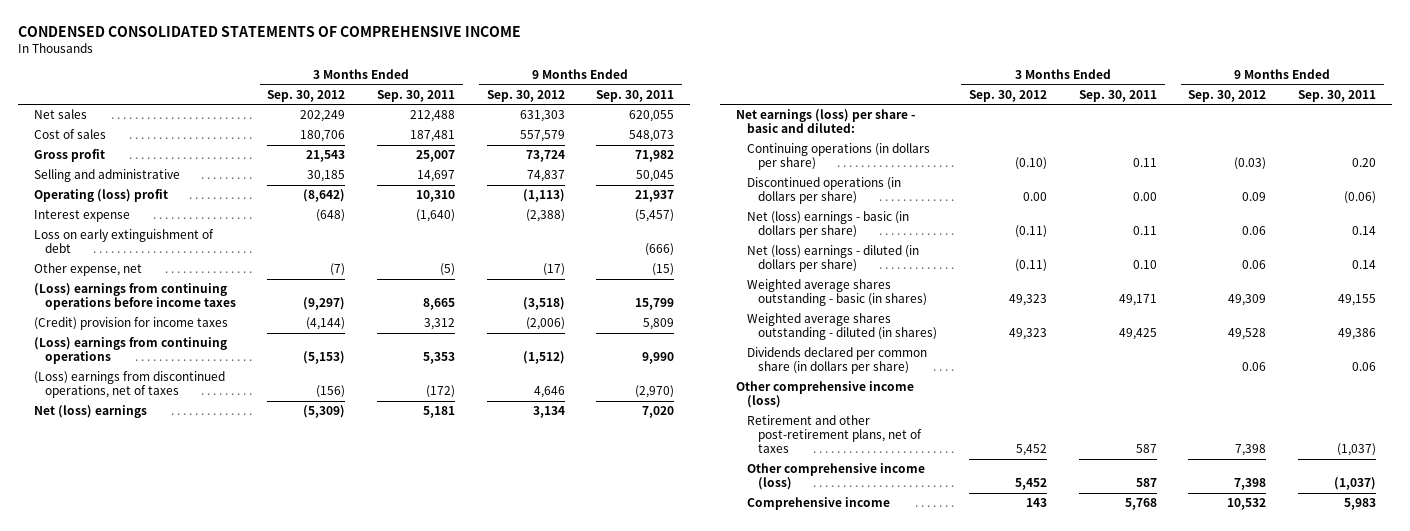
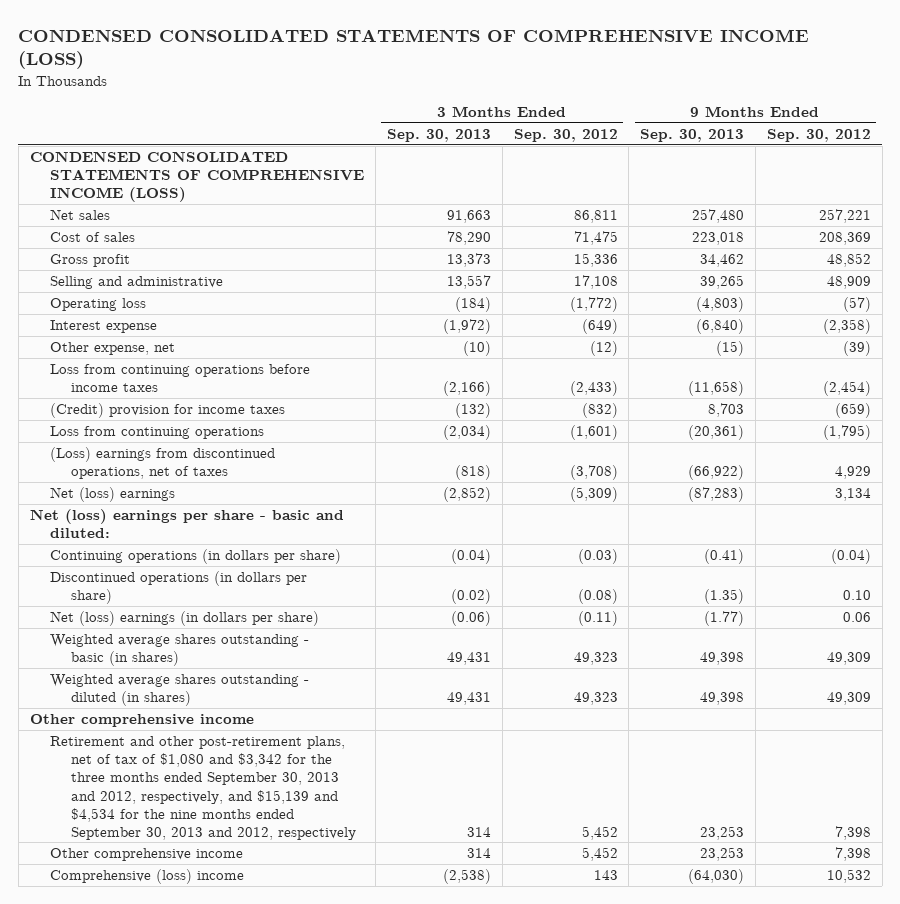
- CONDENSED CONSOLIDATED STATEMENTS OF COMPREHENSIVE INCOME
+ CONDENSED CONSOLIDATED STATEMENTS OF COMPREHENSIVE INCOME (LOSS)
- | 3 Months Ended Sep. 30, 2012 | 3 Months Ended Sep. 30, 2011 | 9 Months Ended Sep. 30, 2012 | 9 Months Ended Sep. 30, 2011
+ | 3 Months Ended Sep. 30, 2013 | 3 Months Ended Sep. 30, 2012 | 9 Months Ended Sep. 30, 2013 | 9 Months Ended Sep. 30, 2012
- Net sales | 202,249 | 212,488 | 631,303 | 620,055
- Cost of sales | 180,706 | 187,481 | 557,579 | 548,073
- Gross profit | 21,543 | 25,007 | 73,724 | 71,982
- Selling and administrative | 30,185 | 14,697 | 74,837 | 50,045
- Operating (loss) profit | (8,642) | 10,310 | (1,113) | 21,937
- Interest expense | (648) | (1,640) | (2,388) | (5,457)
- Loss on early extinguishment of debt | | | | (666)
- Other expense, net | (7) | (5) | (17) | (15)
- (Loss) earnings from continuing operations before income taxes | (9,297) | 8,665 | (3,518) | 15,799
- (Credit) provision for income taxes | (4,144) | 3,312 | (2,006) | 5,809
- (Loss) earnings from continuing operations | (5,153) | 5,353 | (1,512) | 9,990
- (Loss) earnings from discontinued operations, net of taxes | (156) | (172) | 4,646 | (2,970)
+ CONDENSED CONSOLIDATED STATEMENTS OF COMPREHENSIVE INCOME (LOSS)
+ Net sales | 91,663 | 86,811 | 257,480 | 257,221
+ Cost of sales | 78,290 | 71,475 | 223,018 | 208,369
+ Gross profit | 13,373 | 15,336 | 34,462 | 48,852
+ Selling and administrative | 13,557 | 17,108 | 39,265 | 48,909
+ Operating loss | (184) | (1,772) | (4,803) | (57)
+ Interest expense | (1,972) | (649) | (6,840) | (2,358)
+ Other expense, net | (10) | (12) | (15) | (39)
+ Loss from continuing operations before income taxes | (2,166) | (2,433) | (11,658) | (2,454)
+ (Credit) provision for income taxes | (132) | (832) | 8,703 | (659)
+ Loss from continuing operations | (2,034) | (1,601) | (20,361) | (1,795)
+ (Loss) earnings from discontinued operations, net of taxes | (818) | (3,708) | (66,922) | 4,929
- Net earnings (loss) per share - basic and diluted:
- Continuing operations (in dollars per share) | (0.10) | 0.11 | (0.03) | 0.20
- Discontinued operations (in dollars per share) | 0.00 | 0.00 | 0.09 | (0.06)
- Net (loss) earnings - basic (in dollars per share) | (0.11) | 0.11 | 0.06 | 0.14
- Net (loss) earnings - diluted (in dollars per share) | (0.11) | 0.10 | 0.06 | 0.14
+ Net (loss) earnings per share - basic and diluted:
+ Continuing operations (in dollars per share) | (0.04) | (0.03) | (0.41) | (0.04)
+ Discontinued operations (in dollars per share) | (0.02) | (0.08) | (1.35) | 0.10
+ Net (loss) earnings (in dollars per share) | (0.06) | (0.11) | (1.77) | 0.06
- Weighted average shares outstanding - diluted (in shares) | 49,323 | 49,425 | 49,528 | 49,386
- Dividends declared per common share (in dollars per share) | | | 0.06 | 0.06
- Other comprehensive income (loss)
- Retirement and other post-retirement plans, net of taxes | 5,452 | 587 | 7,398 | (1,037)
- Other comprehensive income (loss) | 5,452 | 587 | 7,398 | (1,037)
- Comprehensive income | 143 | 5,768 | 10,532 | 5,983
+ Weighted average shares outstanding - diluted (in shares) | 49,431 | 49,323 | 49,398 | 49,309
+ Other comprehensive income
+ Retirement and other post-retirement plans, net of tax of $1,080 and $3,342 for the three months ended September 30, 2013 and 2012, respectively, and $15,139 and $4,534 for the nine months ended September 30, 2013 and 2012, respectively | 314 | 5,452 | 23,253 | 7,398
+ Other comprehensive income | 314 | 5,452 | 23,253 | 7,398
+ Comprehensive (loss) income | (2,538) | 143 | (64,030) | 10,532

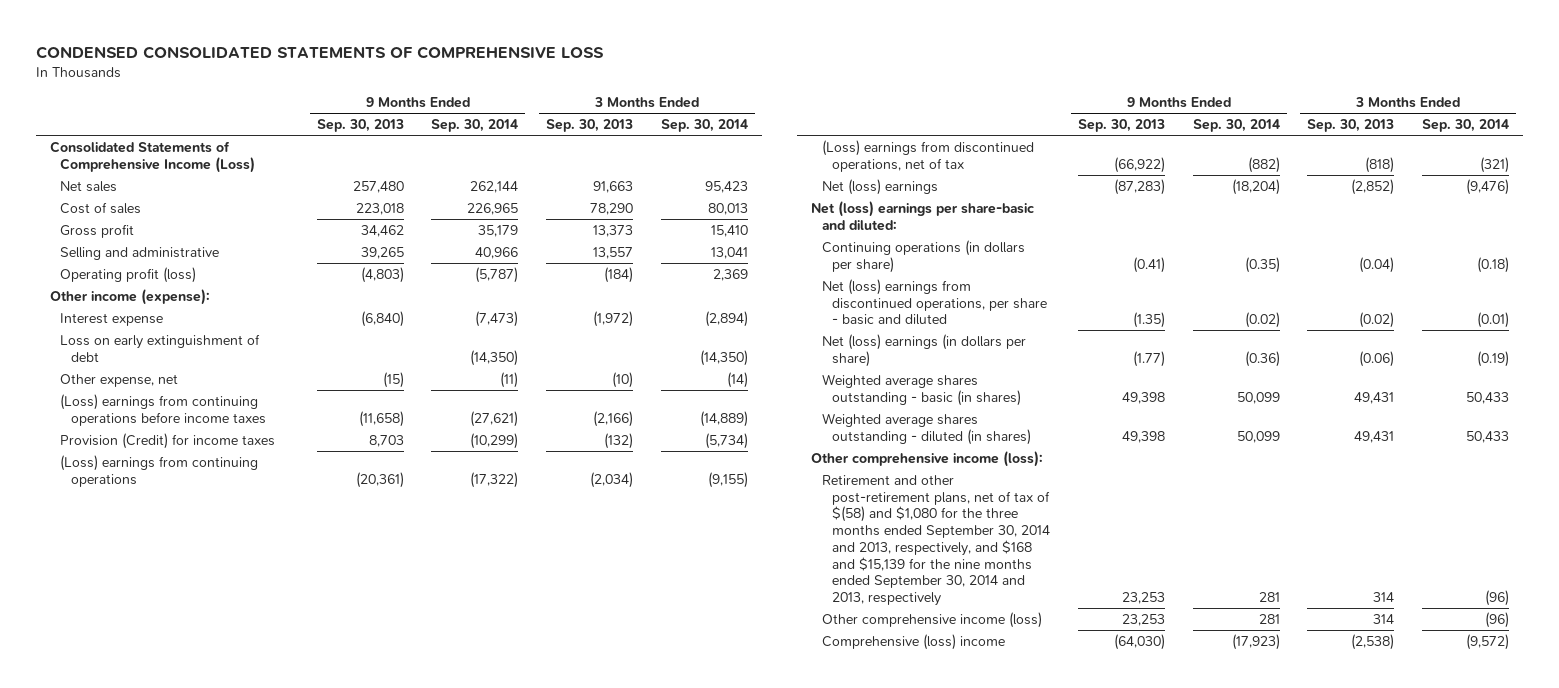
- CONDENSED CONSOLIDATED STATEMENTS OF COMPREHENSIVE INCOME (LOSS)
+ CONDENSED CONSOLIDATED STATEMENTS OF COMPREHENSIVE LOSS
- | 3 Months Ended Sep. 30, 2013 | 3 Months Ended Sep. 30, 2012 | 9 Months Ended Sep. 30, 2013 | 9 Months Ended Sep. 30, 2012
+ | 9 Months Ended Sep. 30, 2013 | 9 Months Ended Sep. 30, 2014 | 3 Months Ended Sep. 30, 2013 | 3 Months Ended Sep. 30, 2014
- CONDENSED CONSOLIDATED STATEMENTS OF COMPREHENSIVE INCOME (LOSS)
+ Consolidated Statements of Comprehensive Income (Loss)
- Operating loss | (184) | (1,772) | (4,803) | (57)
+ Operating profit (loss) | (4,803) | (5,787) | (184) | 2,369
+ Other income (expense):
+ Loss on early extinguishment of debt | | (14,350) | | (14,350)
- Loss from continuing operations before income taxes | (2,166) | (2,433) | (11,658) | (2,454)
- (Credit) provision for income taxes | (132) | (832) | 8,703 | (659)
- Loss from continuing operations | (2,034) | (1,601) | (20,361) | (1,795)
- (Loss) earnings from discontinued operations, net of taxes | (818) | (3,708) | (66,922) | 4,929
+ (Loss) earnings from continuing operations before income taxes | (11,658) | (27,621) | (2,166) | (14,889)
+ Provision (Credit) for income taxes | 8,703 | (10,299) | (132) | (5,734)
+ (Loss) earnings from continuing operations | (20,361) | (17,322) | (2,034) | (9,155)
+ (Loss) earnings from discontinued operations, net of tax | (66,922) | (882) | (818) | (321)
- Net (loss) earnings per share - basic and diluted:
+ Net (loss) earnings per share-basic and diluted:
- Discontinued operations (in dollars per share) | (0.02) | (0.08) | (1.35) | 0.10
+ Net (loss) earnings from discontinued operations, per share - basic and diluted | (1.35) | (0.02) | (0.02) | (0.01)
- Other comprehensive income
- Retirement and other post-retirement plans, net of tax of $1,080 and $3,342 for the three months ended September 30, 2013 and 2012, respectively, and $15,139 and $4,534 for the nine months ended September 30, 2013 and 2012, respectively | 314 | 5,452 | 23,253 | 7,398
- Other comprehensive income | 314 | 5,452 | 23,253 | 7,398
+ Other comprehensive income (loss):
+ Retirement and other post-retirement plans, net of tax of $(58) and $1,080 for the three months ended September 30, 2014 and 2013, respectively, and $168 and $15,139 for the nine months ended September 30, 2014 and 2013, respectively | 23,253 | 281 | 314 | (96)
+ Other comprehensive income (loss) | 23,253 | 281 | 314 | (96)

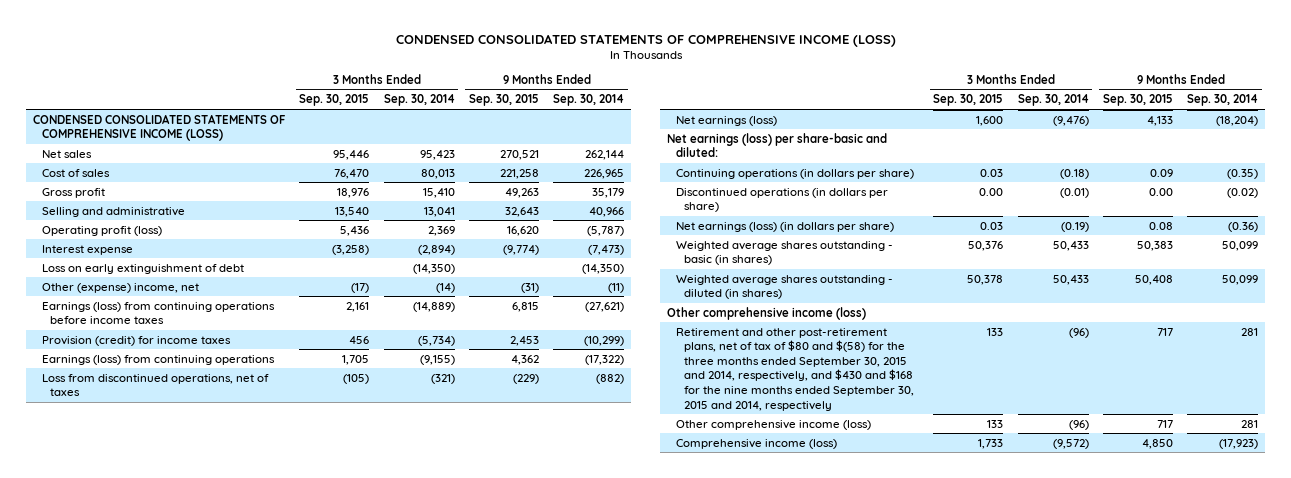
- CONDENSED CONSOLIDATED STATEMENTS OF COMPREHENSIVE LOSS
+ CONDENSED CONSOLIDATED STATEMENTS OF COMPREHENSIVE INCOME (LOSS)
- | 9 Months Ended Sep. 30, 2013 | 9 Months Ended Sep. 30, 2014 | 3 Months Ended Sep. 30, 2013 | 3 Months Ended Sep. 30, 2014
+ | 3 Months Ended Sep. 30, 2015 | 3 Months Ended Sep. 30, 2014 | 9 Months Ended Sep. 30, 2015 | 9 Months Ended Sep. 30, 2014
- Consolidated Statements of Comprehensive Income (Loss)
+ CONDENSED CONSOLIDATED STATEMENTS OF COMPREHENSIVE INCOME (LOSS)
- Other income (expense):
- Other expense, net | (15) | (11) | (10) | (14)
- (Loss) earnings from continuing operations before income taxes | (11,658) | (27,621) | (2,166) | (14,889)
- Provision (Credit) for income taxes | 8,703 | (10,299) | (132) | (5,734)
- (Loss) earnings from continuing operations | (20,361) | (17,322) | (2,034) | (9,155)
- (Loss) earnings from discontinued operations, net of tax | (66,922) | (882) | (818) | (321)
- Net (loss) earnings | (87,283) | (18,204) | (2,852) | (9,476)
- Net (loss) earnings per share-basic and diluted:
+ Other (expense) income, net | (17) | (14) | (31) | (11)
+ Earnings (loss) from continuing operations before income taxes | 2,161 | (14,889) | 6,815 | (27,621)
+ Provision (credit) for income taxes | 456 | (5,734) | 2,453 | (10,299)
+ Earnings (loss) from continuing operations | 1,705 | (9,155) | 4,362 | (17,322)
+ Loss from discontinued operations, net of taxes | (105) | (321) | (229) | (882)
+ Net earnings (loss) | 1,600 | (9,476) | 4,133 | (18,204)
+ Net earnings (loss) per share-basic and diluted:
- Net (loss) earnings from discontinued operations, per share - basic and diluted | (1.35) | (0.02) | (0.02) | (0.01)
- Net (loss) earnings (in dollars per share) | (1.77) | (0.36) | (0.06) | (0.19)
+ Discontinued operations (in dollars per share) | 0.00 | (0.01) | 0.00 | (0.02)
+ Net earnings (loss) (in dollars per share) | 0.03 | (0.19) | 0.08 | (0.36)
- Other comprehensive income (loss):
- Retirement and other post-retirement plans, net of tax of $(58) and $1,080 for the three months ended September 30, 2014 and 2013, respectively, and $168 and $15,139 for the nine months ended September 30, 2014 and 2013, respectively | 23,253 | 281 | 314 | (96)
+ Other comprehensive income (loss)
+ Retirement and other post-retirement plans, net of tax of $80 and $(58) for the three months ended September 30, 2015 and 2014, respectively, and $430 and $168 for the nine months ended September 30, 2015 and 2014, respectively | 133 | (96) | 717 | 281
- Comprehensive (loss) income | (64,030) | (17,923) | (2,538) | (9,572)
+ Comprehensive income (loss) | 1,733 | (9,572) | 4,850 | (17,923)

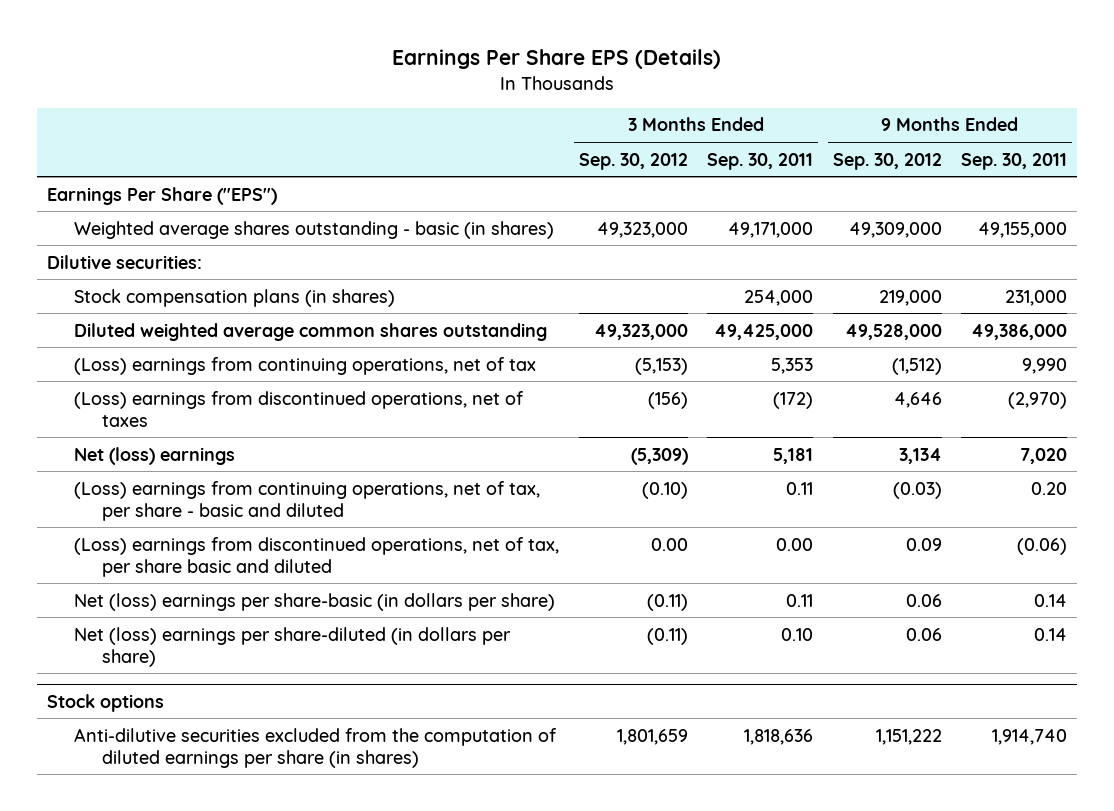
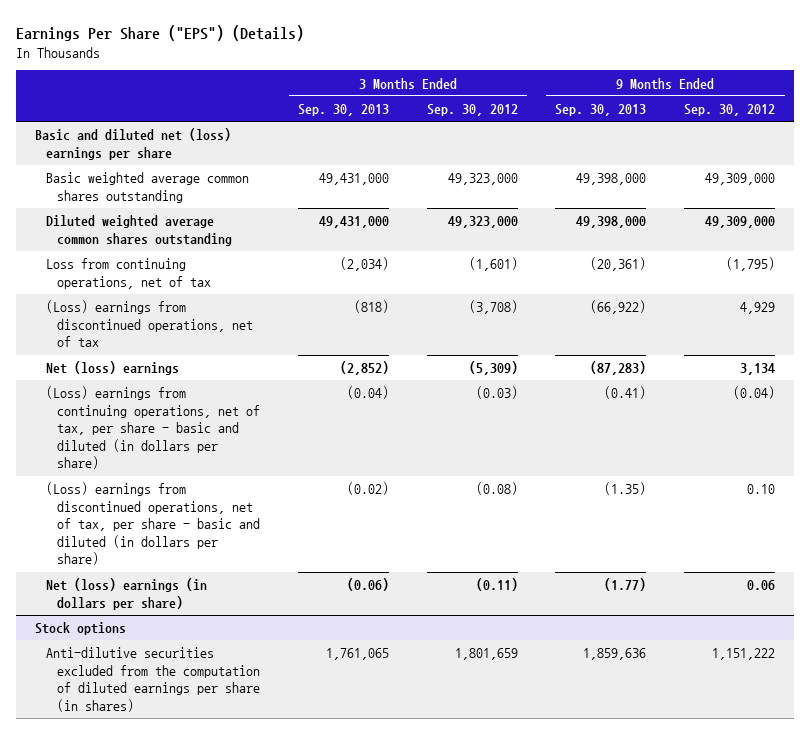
- Earnings Per Share EPS (Details)
+ Earnings Per Share ("EPS") (Details)
- | 3 Months Ended Sep. 30, 2012 | 3 Months Ended Sep. 30, 2011 | 9 Months Ended Sep. 30, 2012 | 9 Months Ended Sep. 30, 2011
+ | 3 Months Ended Sep. 30, 2013 | 3 Months Ended Sep. 30, 2012 | 9 Months Ended Sep. 30, 2013 | 9 Months Ended Sep. 30, 2012
- Earnings Per Share ("EPS")
- Weighted average shares outstanding - basic (in shares) | 49,323,000 | 49,171,000 | 49,309,000 | 49,155,000
- Dilutive securities:
- Stock compensation plans (in shares) | | 254,000 | 219,000 | 231,000
- Diluted weighted average common shares outstanding | 49,323,000 | 49,425,000 | 49,528,000 | 49,386,000
- (Loss) earnings from continuing operations, net of tax | (5,153) | 5,353 | (1,512) | 9,990
- (Loss) earnings from discontinued operations, net of taxes | (156) | (172) | 4,646 | (2,970)
+ Basic and diluted net (loss) earnings per share
+ Basic weighted average common shares outstanding | 49,431,000 | 49,323,000 | 49,398,000 | 49,309,000
+ Diluted weighted average common shares outstanding | 49,431,000 | 49,323,000 | 49,398,000 | 49,309,000
+ Loss from continuing operations, net of tax | (2,034) | (1,601) | (20,361) | (1,795)
+ (Loss) earnings from discontinued operations, net of tax | (818) | (3,708) | (66,922) | 4,929
- (Loss) earnings from continuing operations, net of tax, per share - basic and diluted | (0.10) | 0.11 | (0.03) | 0.20
- (Loss) earnings from discontinued operations, net of tax, per share basic and diluted | 0.00 | 0.00 | 0.09 | (0.06)
- Net (loss) earnings per share-basic (in dollars per share) | (0.11) | 0.11 | 0.06 | 0.14
- Net (loss) earnings per share-diluted (in dollars per share) | (0.11) | 0.10 | 0.06 | 0.14
+ (Loss) earnings from continuing operations, net of tax, per share - basic and diluted (in dollars per share) | (0.04) | (0.03) | (0.41) | (0.04)
+ (Loss) earnings from discontinued operations, net of tax, per share - basic and diluted (in dollars per share) | (0.02) | (0.08) | (1.35) | 0.10
+ Net (loss) earnings (in dollars per share) | (0.06) | (0.11) | (1.77) | 0.06

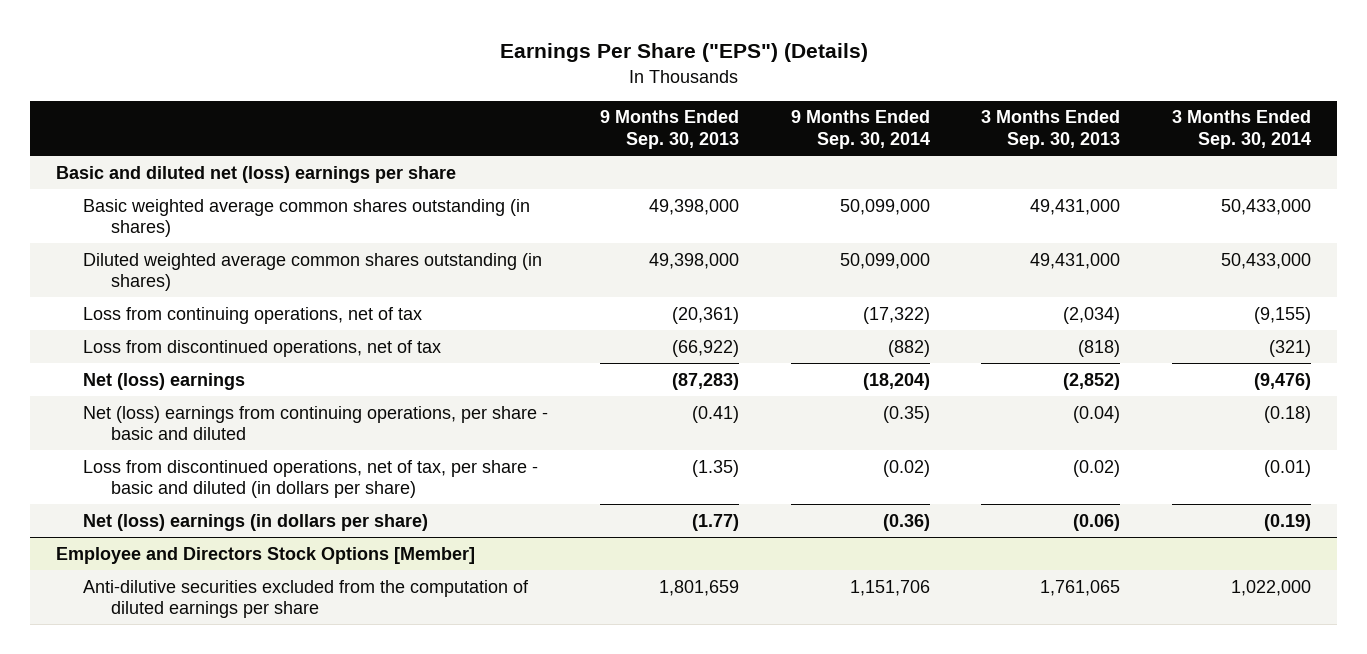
- | 3 Months Ended Sep. 30, 2013 | 3 Months Ended Sep. 30, 2012 | 9 Months Ended Sep. 30, 2013 | 9 Months Ended Sep. 30, 2012
+ | 9 Months Ended Sep. 30, 2013 | 9 Months Ended Sep. 30, 2014 | 3 Months Ended Sep. 30, 2013 | 3 Months Ended Sep. 30, 2014
- Basic weighted average common shares outstanding | 49,431,000 | 49,323,000 | 49,398,000 | 49,309,000
- Diluted weighted average common shares outstanding | 49,431,000 | 49,323,000 | 49,398,000 | 49,309,000
+ Basic weighted average common shares outstanding (in shares) | 49,398,000 | 50,099,000 | 49,431,000 | 50,433,000
+ Diluted weighted average common shares outstanding (in shares) | 49,398,000 | 50,099,000 | 49,431,000 | 50,433,000
- (Loss) earnings from discontinued operations, net of tax | (818) | (3,708) | (66,922) | 4,929
+ Loss from discontinued operations, net of tax | (66,922) | (882) | (818) | (321)
- (Loss) earnings from continuing operations, net of tax, per share - basic and diluted (in dollars per share) | (0.04) | (0.03) | (0.41) | (0.04)
- (Loss) earnings from discontinued operations, net of tax, per share - basic and diluted (in dollars per share) | (0.02) | (0.08) | (1.35) | 0.10
+ Net (loss) earnings from continuing operations, per share - basic and diluted | (0.41) | (0.35) | (0.04) | (0.18)
+ Loss from discontinued operations, net of tax, per share - basic and diluted (in dollars per share) | (1.35) | (0.02) | (0.02) | (0.01)
- Stock options
- Anti-dilutive securities excluded from the computation of diluted earnings per share (in shares) | 1,761,065 | 1,801,659 | 1,859,636 | 1,151,222
+ Employee and Directors Stock Options [Member]
+ Anti-dilutive securities excluded from the computation of diluted earnings per share | 1,801,659 | 1,151,706 | 1,761,065 | 1,022,000

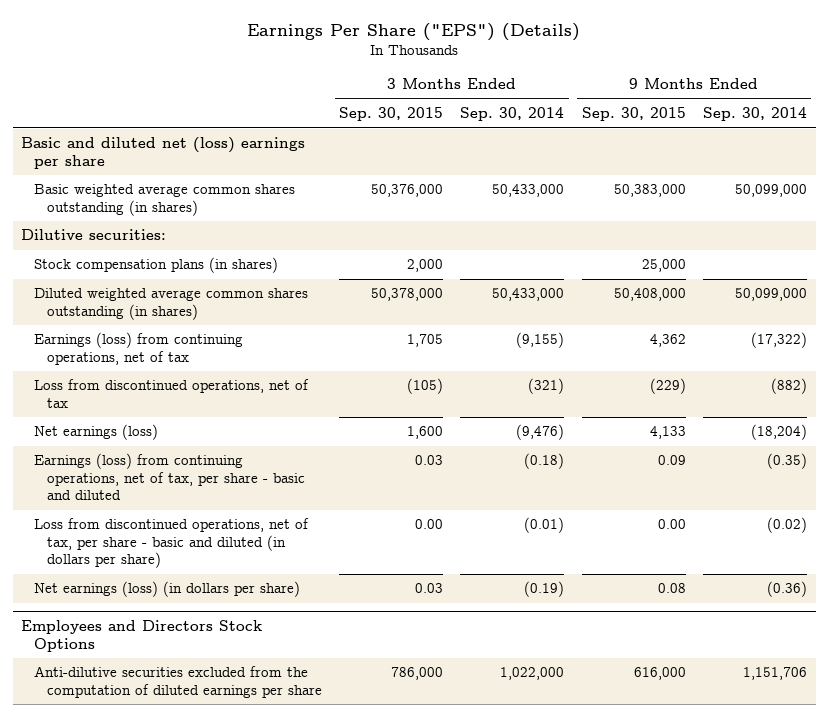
- | 9 Months Ended Sep. 30, 2013 | 9 Months Ended Sep. 30, 2014 | 3 Months Ended Sep. 30, 2013 | 3 Months Ended Sep. 30, 2014
+ | 3 Months Ended Sep. 30, 2015 | 3 Months Ended Sep. 30, 2014 | 9 Months Ended Sep. 30, 2015 | 9 Months Ended Sep. 30, 2014
+ Dilutive securities:
+ Stock compensation plans (in shares) | 2,000 | | 25,000 |
- Loss from continuing operations, net of tax | (20,361) | (17,322) | (2,034) | (9,155)
+ Earnings (loss) from continuing operations, net of tax | 1,705 | (9,155) | 4,362 | (17,322)
- Net (loss) earnings | (87,283) | (18,204) | (2,852) | (9,476)
- Net (loss) earnings from continuing operations, per share - basic and diluted | (0.41) | (0.35) | (0.04) | (0.18)
+ Net earnings (loss) | 1,600 | (9,476) | 4,133 | (18,204)
+ Earnings (loss) from continuing operations, net of tax, per share - basic and diluted | 0.03 | (0.18) | 0.09 | (0.35)
- Net (loss) earnings (in dollars per share) | (1.77) | (0.36) | (0.06) | (0.19)
- Employee and Directors Stock Options [Member]
+ Net earnings (loss) (in dollars per share) | 0.03 | (0.19) | 0.08 | (0.36)
+ Employees and Directors Stock Options

